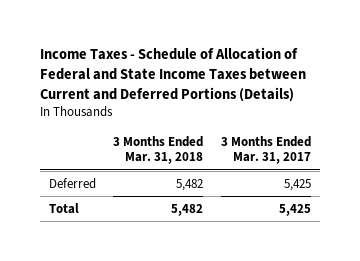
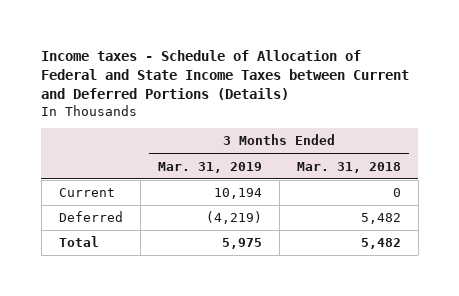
- Income Taxes - Schedule of Allocation of Federal and State Income Taxes between Current and Deferred Portions (Details)
+ Income taxes - Schedule of Allocation of Federal and State Income Taxes between Current and Deferred Portions (Details)
- | 3 Months Ended Mar. 31, 2018 | 3 Months Ended Mar. 31, 2017
+ | 3 Months Ended Mar. 31, 2019 | 3 Months Ended Mar. 31, 2018
+ Current | 10,194 | 0

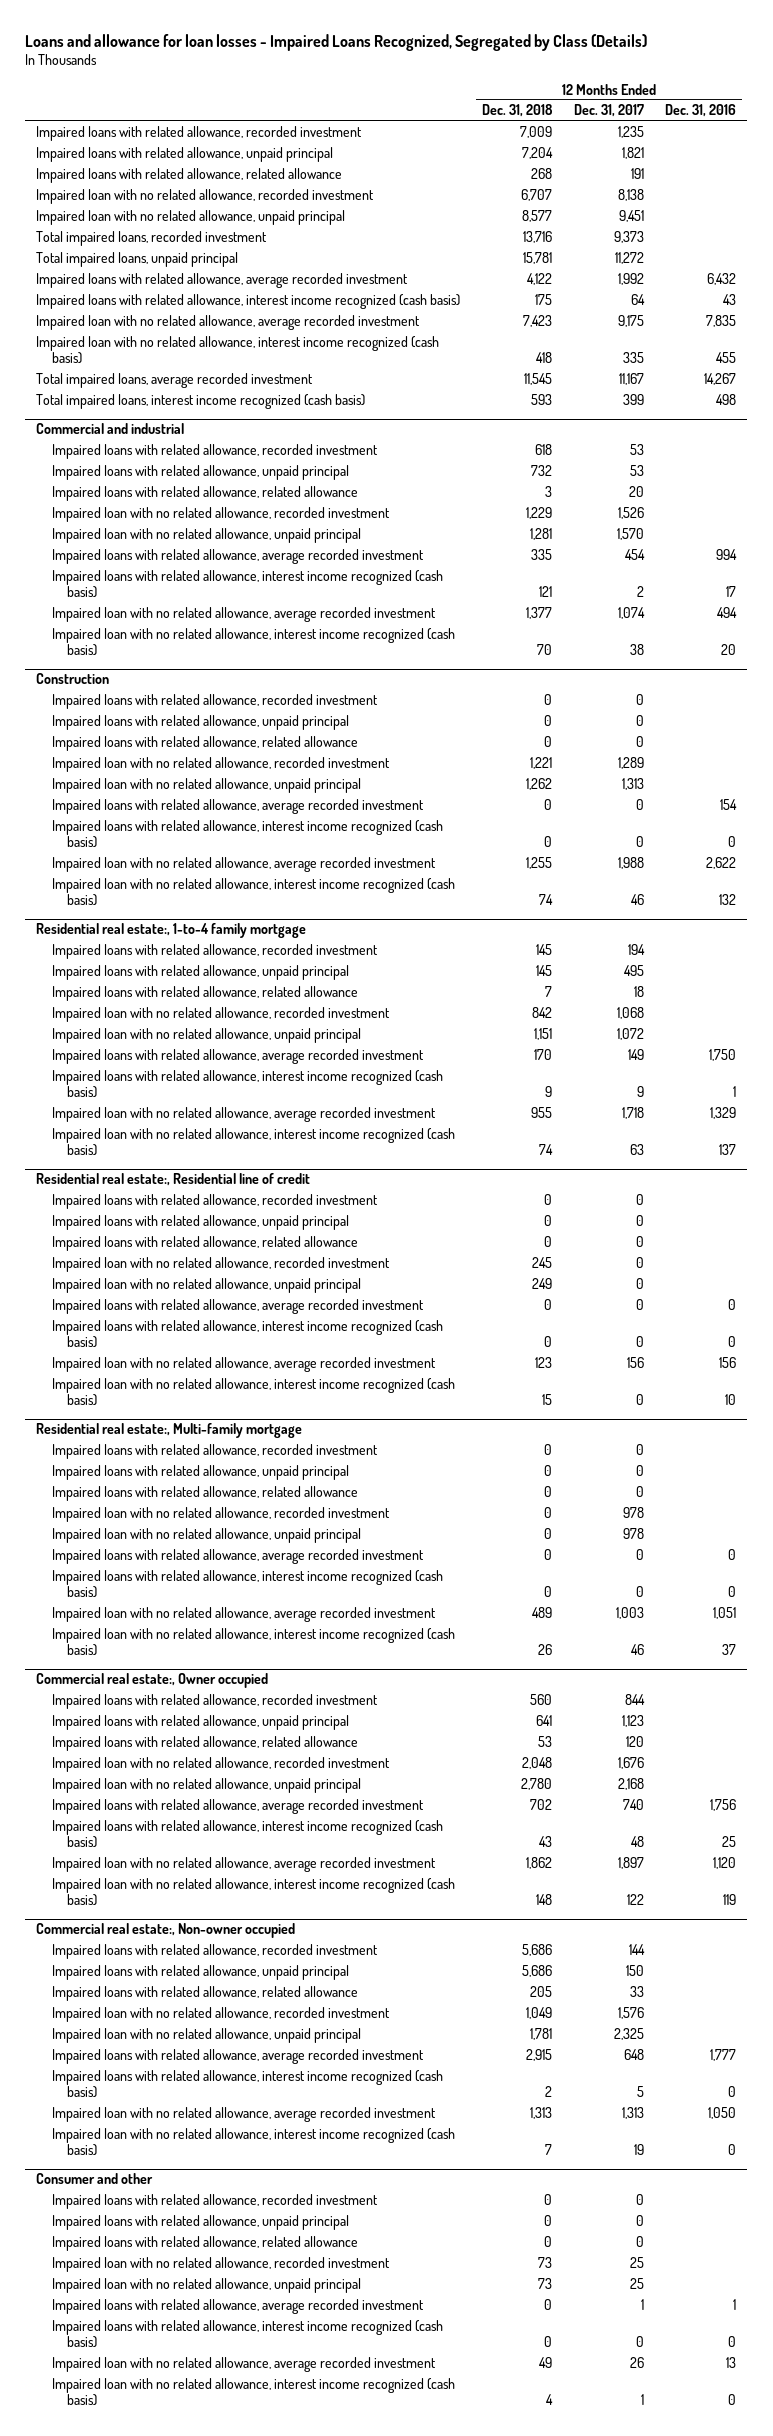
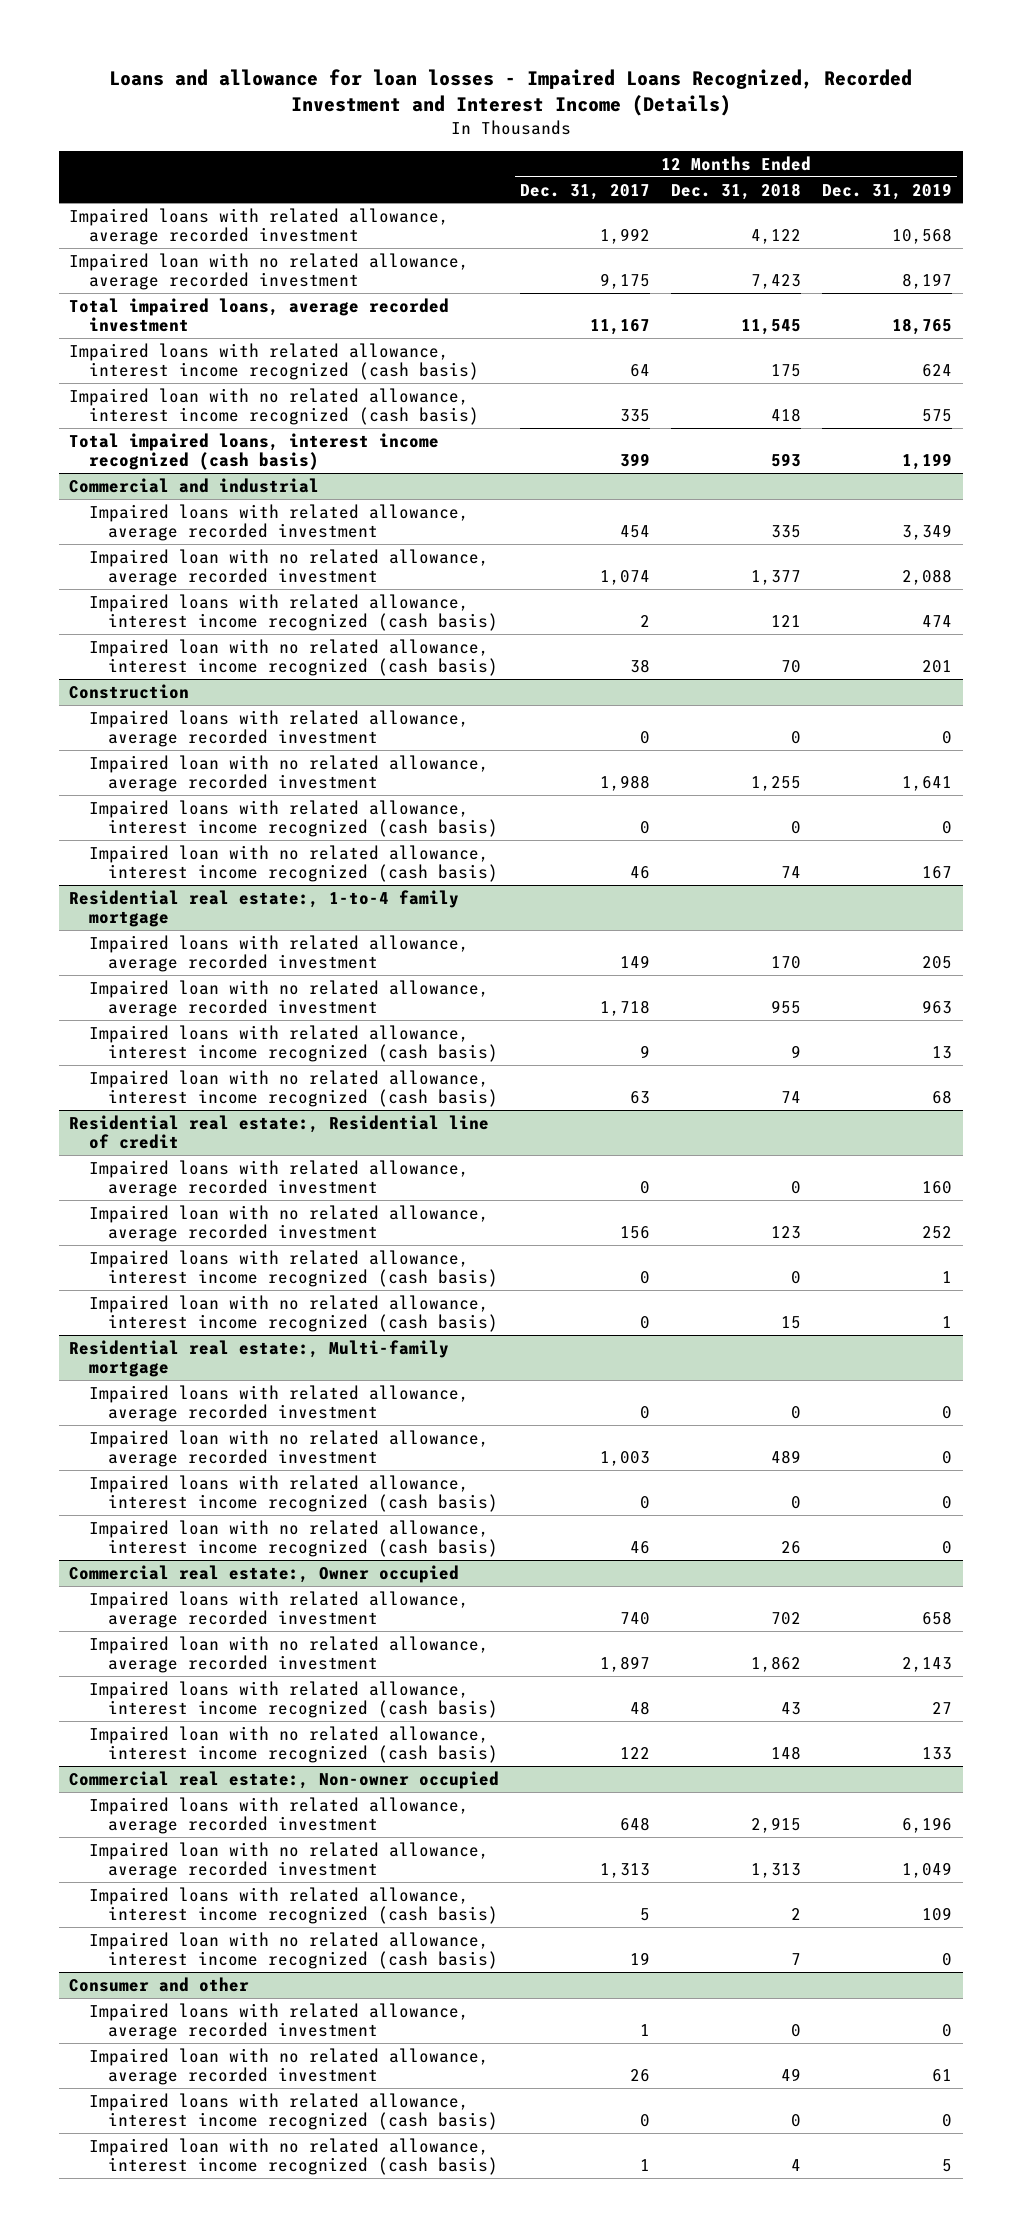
- Loans and allowance for loan losses - Impaired Loans Recognized, Segregated by Class (Details)
+ Loans and allowance for loan losses - Impaired Loans Recognized, Recorded Investment and Interest Income (Details)
- | 12 Months Ended Dec. 31, 2018 | 12 Months Ended Dec. 31, 2017 | 12 Months Ended Dec. 31, 2016
+ | 12 Months Ended Dec. 31, 2017 | 12 Months Ended Dec. 31, 2018 | 12 Months Ended Dec. 31, 2019
- Impaired loans with related allowance, recorded investment | 7,009 | 1,235 |
- Impaired loans with related allowance, unpaid principal | 7,204 | 1,821 |
- Impaired loans with related allowance, related allowance | 268 | 191 |
- Impaired loan with no related allowance, recorded investment | 6,707 | 8,138 |
- Impaired loan with no related allowance, unpaid principal | 8,577 | 9,451 |
- Total impaired loans, recorded investment | 13,716 | 9,373 |
- Total impaired loans, unpaid principal | 15,781 | 11,272 |
moved down: Impaired loans with related allowance, interest income recognized (cash basis) | 64 | 175 | 624
moved down: Impaired loan with no related allowance, interest income recognized (cash basis) | 335 | 418 | 575
@ Commercial and industrial
- Impaired loans with related allowance, recorded investment | 618 | 53 |
- Impaired loans with related allowance, unpaid principal | 732 | 53 |
- Impaired loans with related allowance, related allowance | 3 | 20 |
- Impaired loan with no related allowance, recorded investment | 1,229 | 1,526 |
- Impaired loan with no related allowance, unpaid principal | 1,281 | 1,570 |
moved down: Impaired loans with related allowance, interest income recognized (cash basis) | 2 | 121 | 474
@ Construction
- Impaired loans with related allowance, recorded investment | 0 | 0 |
- Impaired loans with related allowance, unpaid principal | 0 | 0 |
- Impaired loans with related allowance, related allowance | 0 | 0 |
- Impaired loan with no related allowance, recorded investment | 1,221 | 1,289 |
- Impaired loan with no related allowance, unpaid principal | 1,262 | 1,313 |
moved down: Impaired loans with related allowance, interest income recognized (cash basis) | 0 | 0 | 0
@ Residential real estate:, 1-to-4 family mortgage
- Impaired loans with related allowance, recorded investment | 145 | 194 |
- Impaired loans with related allowance, unpaid principal | 145 | 495 |
- Impaired loans with related allowance, related allowance | 7 | 18 |
- Impaired loan with no related allowance, recorded investment | 842 | 1,068 |
- Impaired loan with no related allowance, unpaid principal | 1,151 | 1,072 |
moved down: Impaired loans with related allowance, interest income recognized (cash basis) | 9 | 9 | 13
@ Residential real estate:, Residential line of credit
- Impaired loans with related allowance, recorded investment | 0 | 0 |
- Impaired loans with related allowance, unpaid principal | 0 | 0 |
- Impaired loans with related allowance, related allowance | 0 | 0 |
- Impaired loan with no related allowance, recorded investment | 245 | 0 |
- Impaired loan with no related allowance, unpaid principal | 249 | 0 |
moved down: Impaired loans with related allowance, interest income recognized (cash basis) | 0 | 0 | 1
@ Residential real estate:, Multi-family mortgage
- Impaired loans with related allowance, recorded investment | 0 | 0 |
- Impaired loans with related allowance, unpaid principal | 0 | 0 |
- Impaired loans with related allowance, related allowance | 0 | 0 |
- Impaired loan with no related allowance, recorded investment | 0 | 978 |
- Impaired loan with no related allowance, unpaid principal | 0 | 978 |
moved down: Impaired loans with related allowance, interest income recognized (cash basis) | 0 | 0 | 0
@ Commercial real estate:, Owner occupied
- Impaired loans with related allowance, recorded investment | 560 | 844 |
- Impaired loans with related allowance, unpaid principal | 641 | 1,123 |
- Impaired loans with related allowance, related allowance | 53 | 120 |
- Impaired loan with no related allowance, recorded investment | 2,048 | 1,676 |
- Impaired loan with no related allowance, unpaid principal | 2,780 | 2,168 |
moved down: Impaired loans with related allowance, interest income recognized (cash basis) | 48 | 43 | 27
@ Commercial real estate:, Non-owner occupied
- Impaired loans with related allowance, recorded investment | 5,686 | 144 |
- Impaired loans with related allowance, unpaid principal | 5,686 | 150 |
- Impaired loans with related allowance, related allowance | 205 | 33 |
- Impaired loan with no related allowance, recorded investment | 1,049 | 1,576 |
- Impaired loan with no related allowance, unpaid principal | 1,781 | 2,325 |
moved down: Impaired loans with related allowance, interest income recognized (cash basis) | 5 | 2 | 109
@ Consumer and other
- Impaired loans with related allowance, recorded investment | 0 | 0 |
- Impaired loans with related allowance, unpaid principal | 0 | 0 |
- Impaired loans with related allowance, related allowance | 0 | 0 |
- Impaired loan with no related allowance, recorded investment | 73 | 25 |
- Impaired loan with no related allowance, unpaid principal | 73 | 25 |
moved down: Impaired loans with related allowance, interest income recognized (cash basis) | 0 | 0 | 0

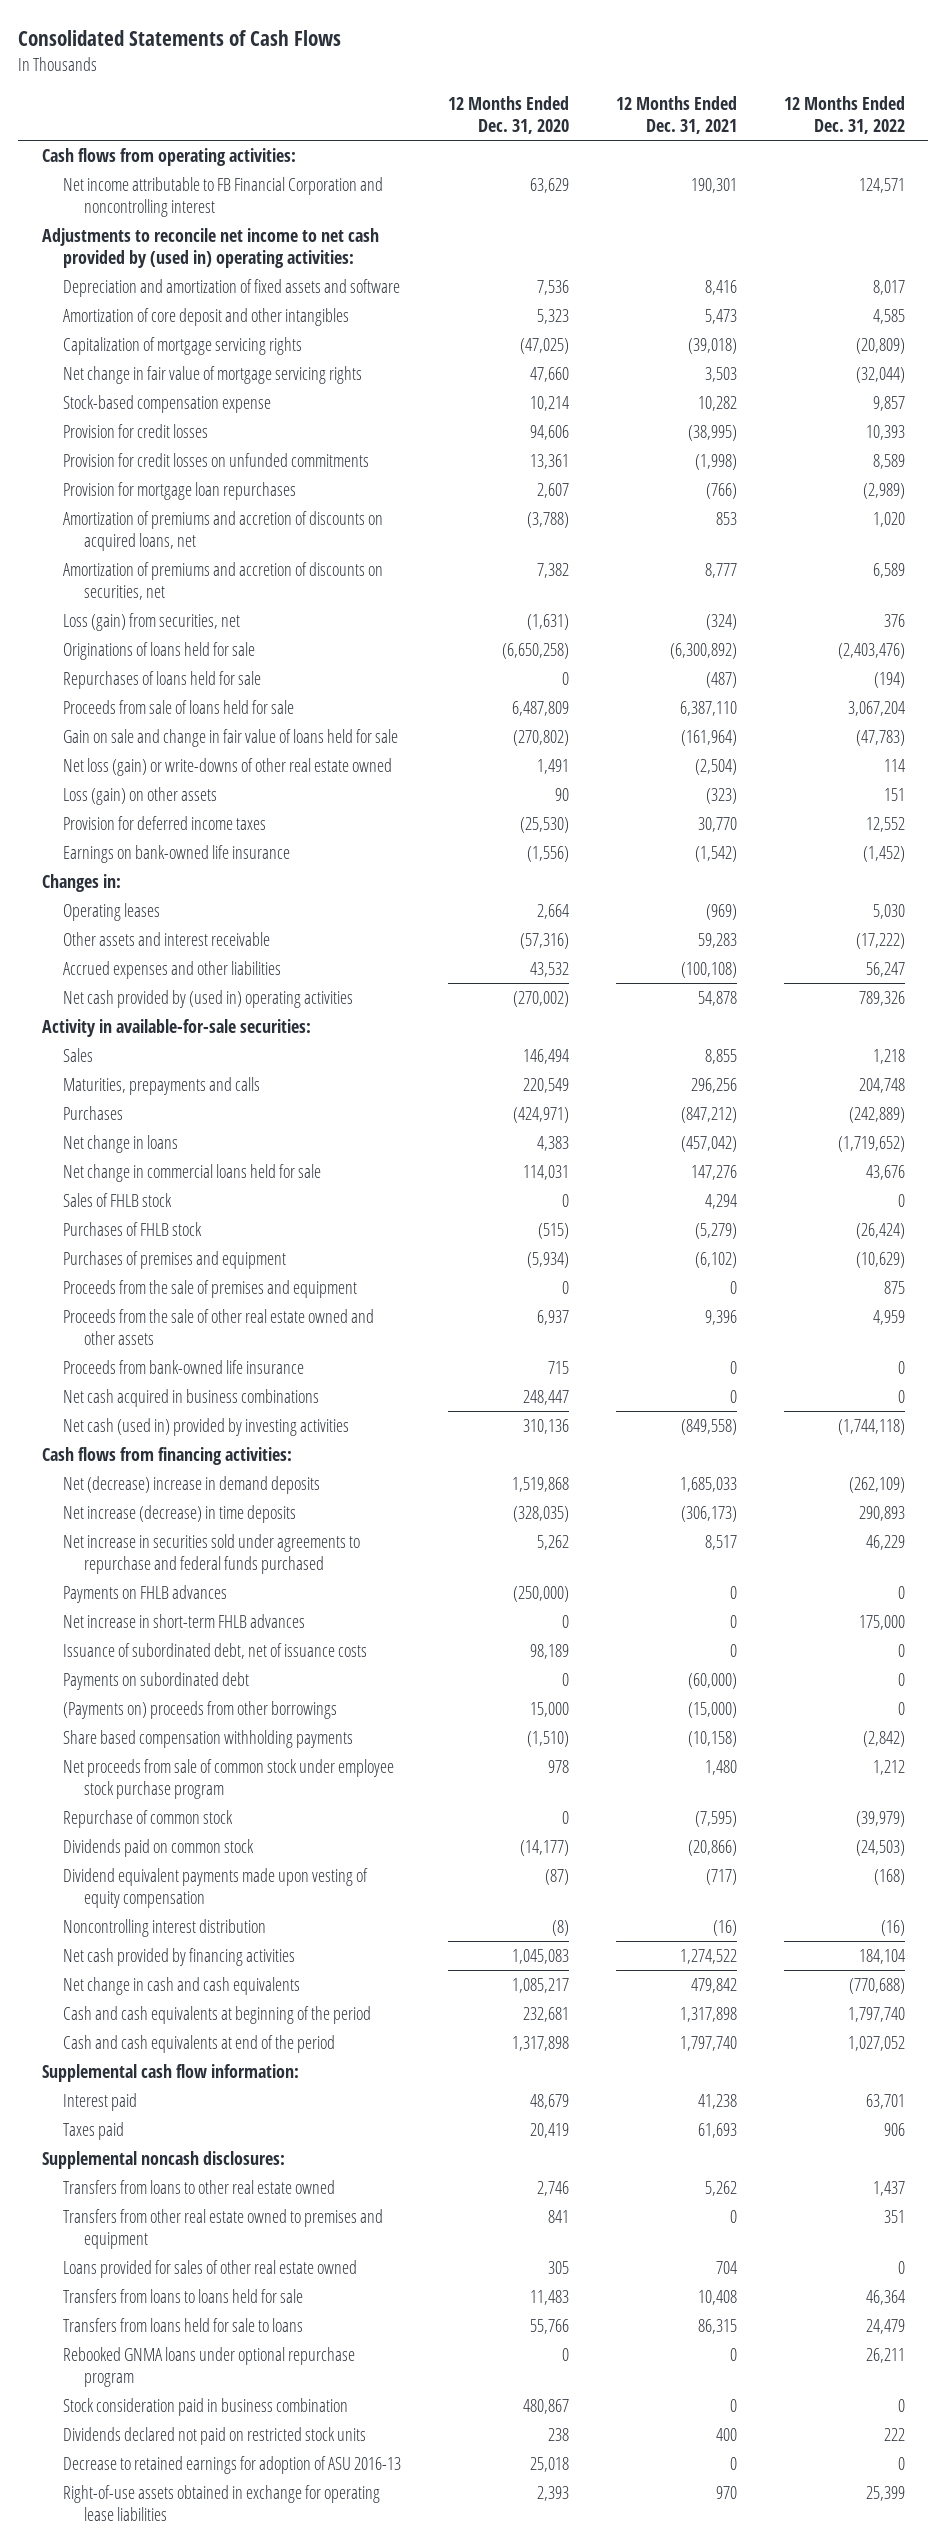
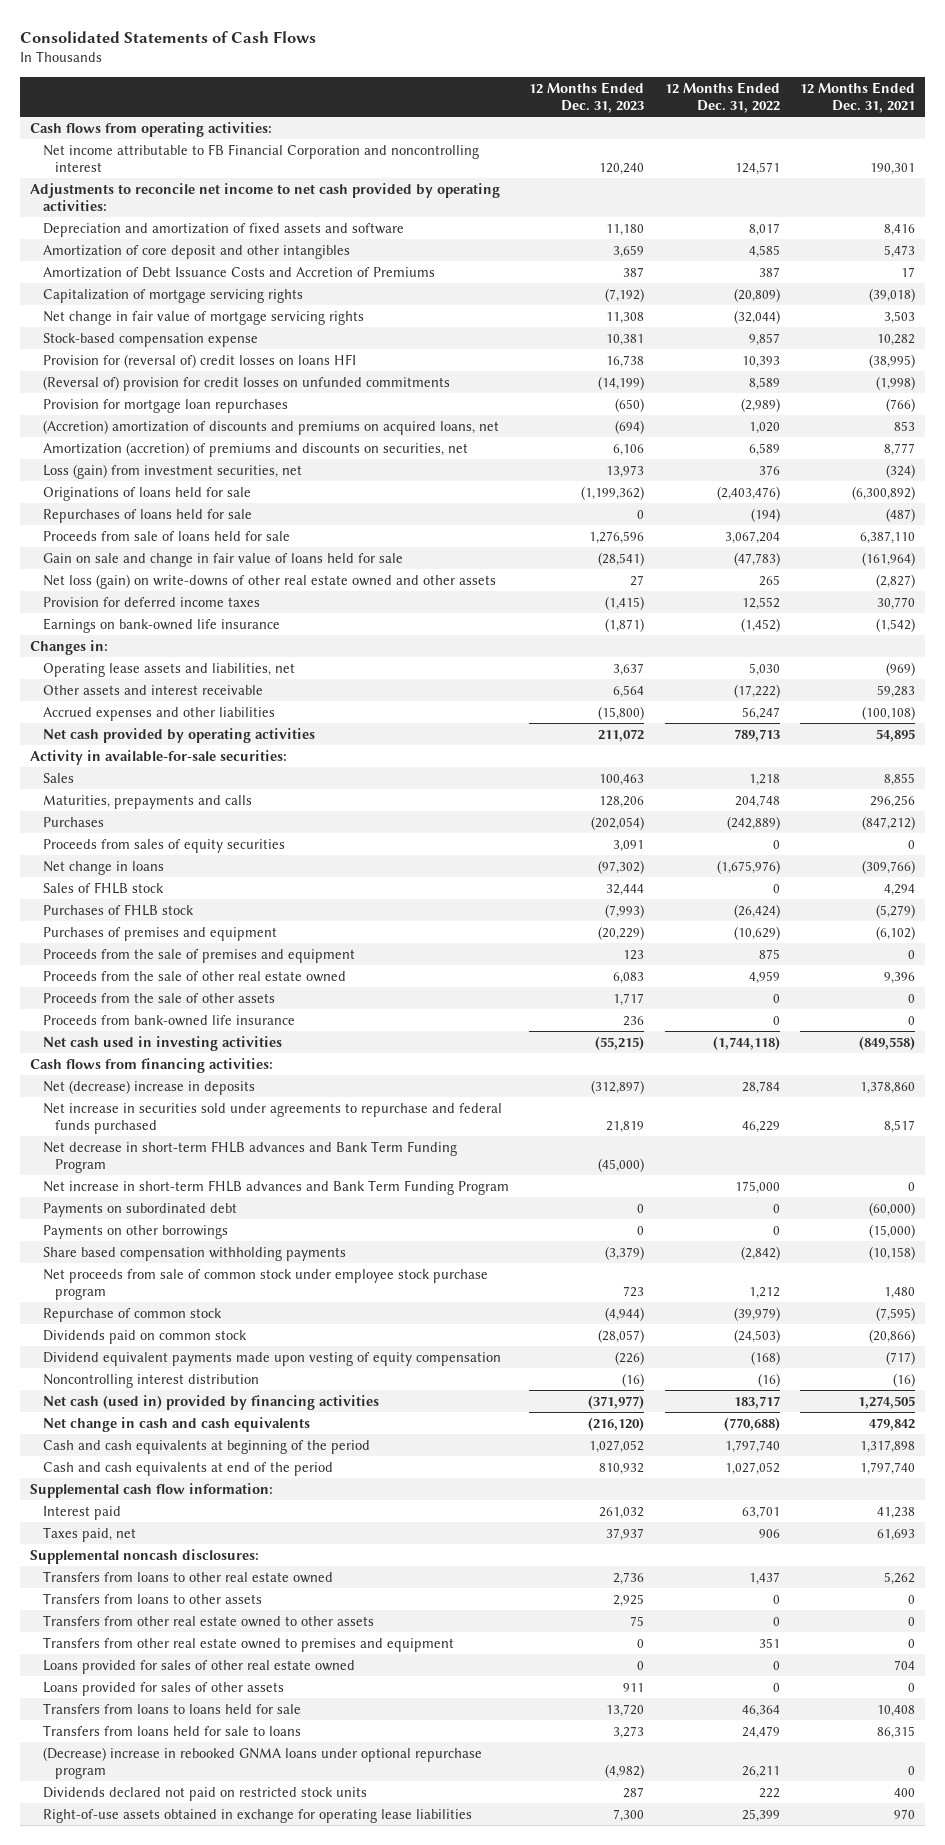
- | 12 Months Ended Dec. 31, 2020 | 12 Months Ended Dec. 31, 2021 | 12 Months Ended Dec. 31, 2022
+ | 12 Months Ended Dec. 31, 2023 | 12 Months Ended Dec. 31, 2022 | 12 Months Ended Dec. 31, 2021
- Adjustments to reconcile net income to net cash provided by (used in) operating activities:
+ Adjustments to reconcile net income to net cash provided by operating activities:
+ Amortization of Debt Issuance Costs and Accretion of Premiums | 387 | 387 | 17
- Provision for credit losses | 94,606 | (38,995) | 10,393
- Provision for credit losses on unfunded commitments | 13,361 | (1,998) | 8,589
+ Provision for (reversal of) credit losses on loans HFI | 16,738 | 10,393 | (38,995)
+ (Reversal of) provision for credit losses on unfunded commitments | (14,199) | 8,589 | (1,998)
- Amortization of premiums and accretion of discounts on acquired loans, net | (3,788) | 853 | 1,020
- Amortization of premiums and accretion of discounts on securities, net | 7,382 | 8,777 | 6,589
- Loss (gain) from securities, net | (1,631) | (324) | 376
+ (Accretion) amortization of discounts and premiums on acquired loans, net | (694) | 1,020 | 853
+ Amortization (accretion) of premiums and discounts on securities, net | 6,106 | 6,589 | 8,777
+ Loss (gain) from investment securities, net | 13,973 | 376 | (324)
- Net loss (gain) or write-downs of other real estate owned | 1,491 | (2,504) | 114
- Loss (gain) on other assets | 90 | (323) | 151
+ Net loss (gain) on write-downs of other real estate owned and other assets | 27 | 265 | (2,827)
- Operating leases | 2,664 | (969) | 5,030
+ Operating lease assets and liabilities, net | 3,637 | 5,030 | (969)
- Net cash provided by (used in) operating activities | (270,002) | 54,878 | 789,326
+ Net cash provided by operating activities | 211,072 | 789,713 | 54,895
- Net change in loans | 4,383 | (457,042) | (1,719,652)
- Net change in commercial loans held for sale | 114,031 | 147,276 | 43,676
+ Proceeds from sales of equity securities | 3,091 | 0 | 0
+ Net change in loans | (97,302) | (1,675,976) | (309,766)
- Proceeds from the sale of other real estate owned and other assets | 6,937 | 9,396 | 4,959
+ Proceeds from the sale of other real estate owned | 6,083 | 4,959 | 9,396
+ Proceeds from the sale of other assets | 1,717 | 0 | 0
- Net cash acquired in business combinations | 248,447 | 0 | 0
- Net cash (used in) provided by investing activities | 310,136 | (849,558) | (1,744,118)
+ Net cash used in investing activities | (55,215) | (1,744,118) | (849,558)
- Net (decrease) increase in demand deposits | 1,519,868 | 1,685,033 | (262,109)
- Net increase (decrease) in time deposits | (328,035) | (306,173) | 290,893
+ Net (decrease) increase in deposits | (312,897) | 28,784 | 1,378,860
- Payments on FHLB advances | (250,000) | 0 | 0
- Net increase in short-term FHLB advances | 0 | 0 | 175,000
- Issuance of subordinated debt, net of issuance costs | 98,189 | 0 | 0
+ Net decrease in short-term FHLB advances and Bank Term Funding Program | (45,000) | |
+ Net increase in short-term FHLB advances and Bank Term Funding Program | | 175,000 | 0
- (Payments on) proceeds from other borrowings | 15,000 | (15,000) | 0
+ Payments on other borrowings | 0 | 0 | (15,000)
- Net cash provided by financing activities | 1,045,083 | 1,274,522 | 184,104
+ Net cash (used in) provided by financing activities | (371,977) | 183,717 | 1,274,505
- Taxes paid | 20,419 | 61,693 | 906
+ Taxes paid, net | 37,937 | 906 | 61,693
+ Transfers from loans to other assets | 2,925 | 0 | 0
+ Transfers from other real estate owned to other assets | 75 | 0 | 0
+ Loans provided for sales of other assets | 911 | 0 | 0
- Rebooked GNMA loans under optional repurchase program | 0 | 0 | 26,211
- Stock consideration paid in business combination | 480,867 | 0 | 0
+ (Decrease) increase in rebooked GNMA loans under optional repurchase program | (4,982) | 26,211 | 0
- Decrease to retained earnings for adoption of ASU 2016-13 | 25,018 | 0 | 0

